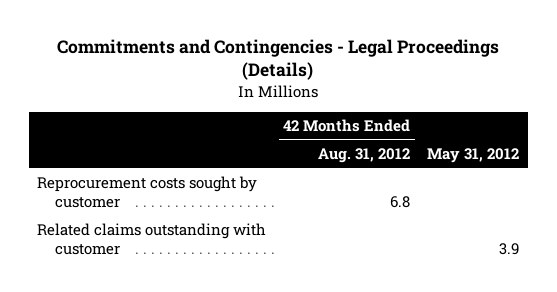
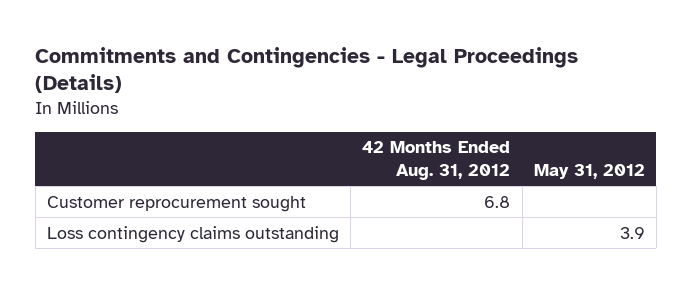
- Reprocurement costs sought by customer | 6.8 |
- Related claims outstanding with customer | | 3.9
+ Customer reprocurement sought | 6.8 |
+ Loss contingency claims outstanding | | 3.9

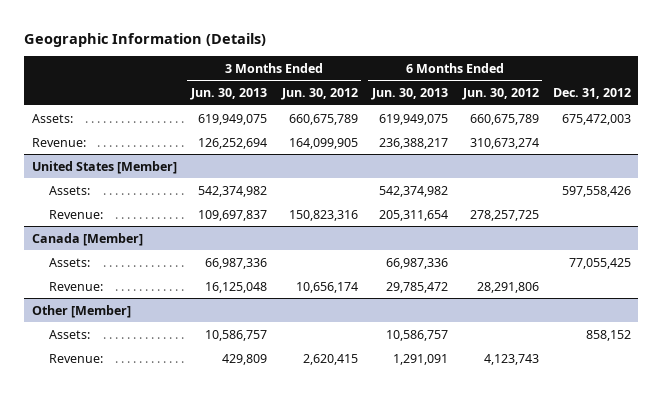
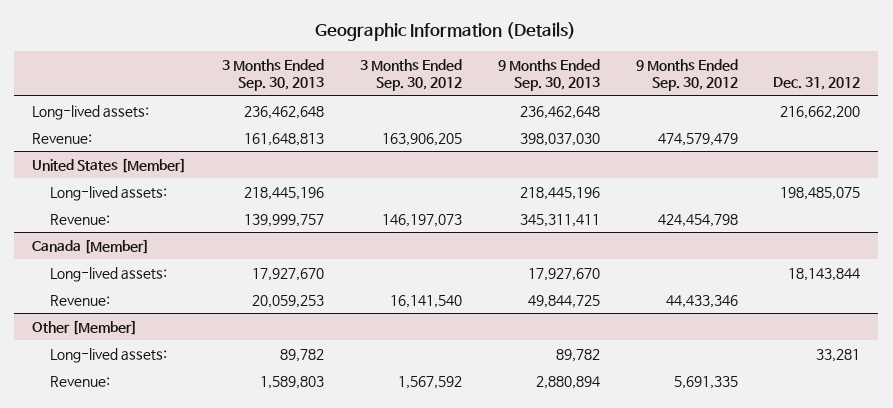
- | 3 Months Ended Jun. 30, 2013 | 3 Months Ended Jun. 30, 2012 | 6 Months Ended Jun. 30, 2013 | 6 Months Ended Jun. 30, 2012 | Dec. 31, 2012
+ | 3 Months Ended Sep. 30, 2013 | 3 Months Ended Sep. 30, 2012 | 9 Months Ended Sep. 30, 2013 | 9 Months Ended Sep. 30, 2012 | Dec. 31, 2012
- Assets: | 619,949,075 | 660,675,789 | 619,949,075 | 660,675,789 | 675,472,003
+ Long-lived assets: | 236,462,648 | | 236,462,648 | | 216,662,200
@ United States [Member]
- Assets: | 542,374,982 | | 542,374,982 | | 597,558,426
+ Long-lived assets: | 218,445,196 | | 218,445,196 | | 198,485,075
@ Canada [Member]
- Assets: | 66,987,336 | | 66,987,336 | | 77,055,425
+ Long-lived assets: | 17,927,670 | | 17,927,670 | | 18,143,844
@ Other [Member]
- Assets: | 10,586,757 | | 10,586,757 | | 858,152
+ Long-lived assets: | 89,782 | | 89,782 | | 33,281

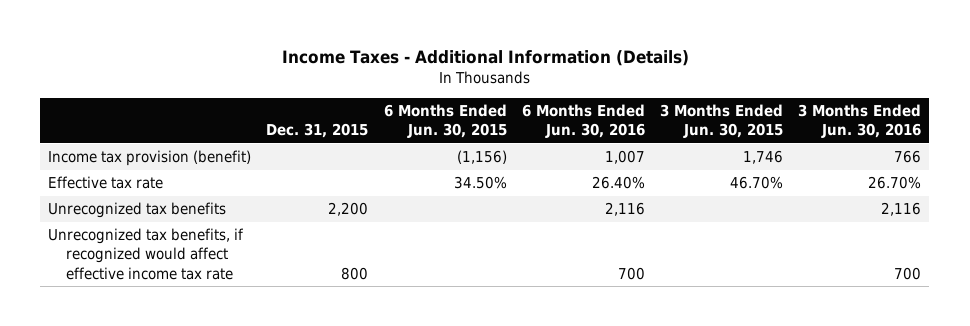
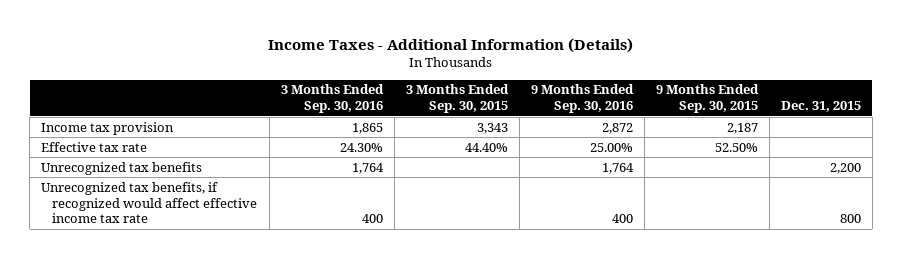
- | Dec. 31, 2015 | 6 Months Ended Jun. 30, 2015 | 6 Months Ended Jun. 30, 2016 | 3 Months Ended Jun. 30, 2015 | 3 Months Ended Jun. 30, 2016
+ | 3 Months Ended Sep. 30, 2016 | 3 Months Ended Sep. 30, 2015 | 9 Months Ended Sep. 30, 2016 | 9 Months Ended Sep. 30, 2015 | Dec. 31, 2015
- Income tax provision (benefit) | | (1,156) | 1,007 | 1,746 | 766
+ Income tax provision | 1,865 | 3,343 | 2,872 | 2,187 |

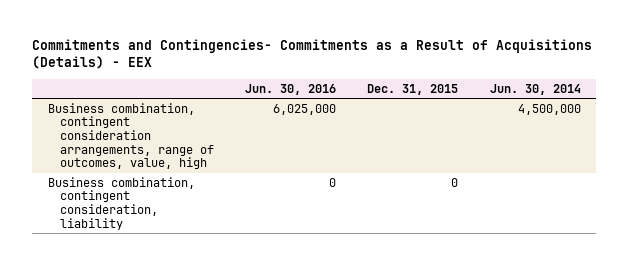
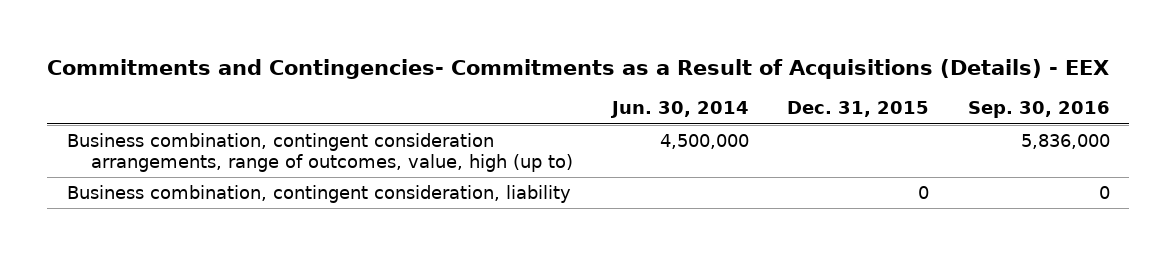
- | Jun. 30, 2016 | Dec. 31, 2015 | Jun. 30, 2014
+ | Jun. 30, 2014 | Dec. 31, 2015 | Sep. 30, 2016
- Business combination, contingent consideration arrangements, range of outcomes, value, high | 6,025,000 | | 4,500,000
+ Business combination, contingent consideration arrangements, range of outcomes, value, high (up to) | 4,500,000 | | 5,836,000

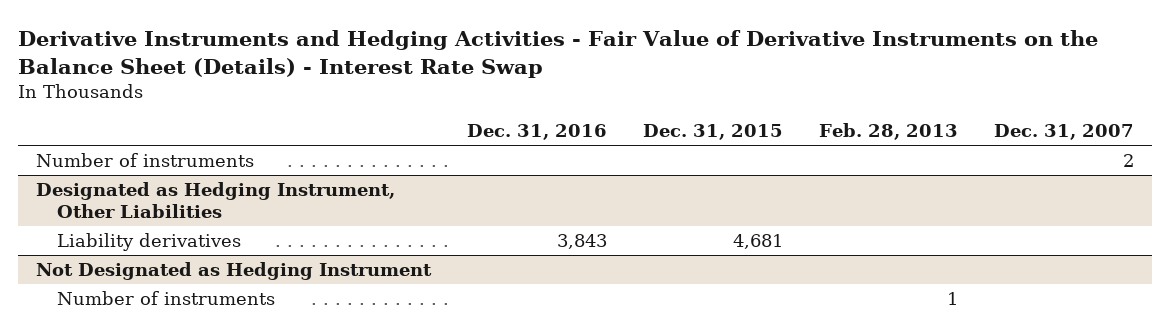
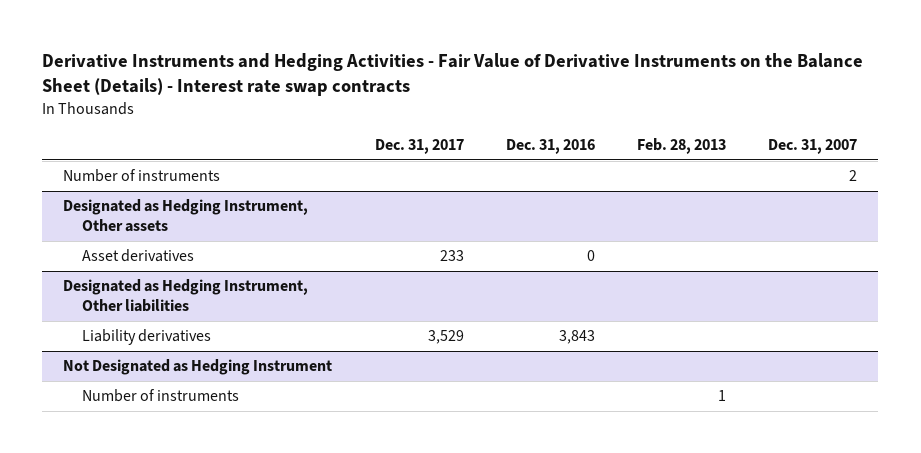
- Derivative Instruments and Hedging Activities - Fair Value of Derivative Instruments on the Balance Sheet (Details) - Interest Rate Swap
+ Derivative Instruments and Hedging Activities - Fair Value of Derivative Instruments on the Balance Sheet (Details) - Interest rate swap contracts
- | Dec. 31, 2016 | Dec. 31, 2015 | Feb. 28, 2013 | Dec. 31, 2007
+ | Dec. 31, 2017 | Dec. 31, 2016 | Feb. 28, 2013 | Dec. 31, 2007
- Designated as Hedging Instrument, Other Liabilities
+ Designated as Hedging Instrument, Other assets
+ Asset derivatives | 233 | 0 | |
+ Designated as Hedging Instrument, Other liabilities

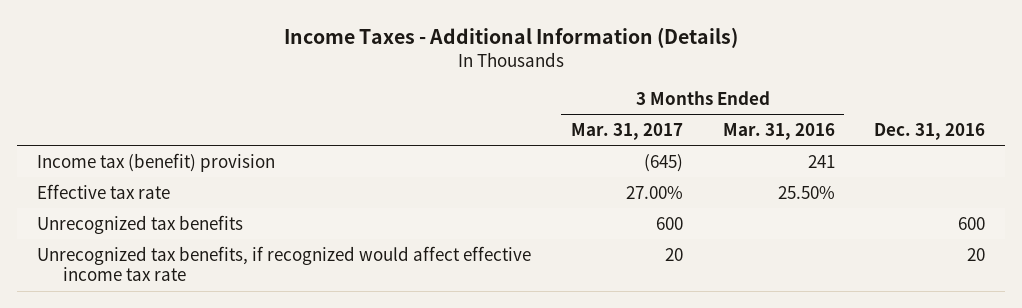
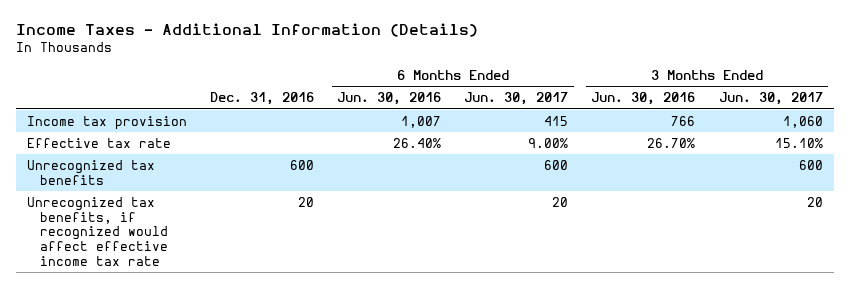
- | 3 Months Ended Mar. 31, 2017 | 3 Months Ended Mar. 31, 2016 | Dec. 31, 2016
+ | Dec. 31, 2016 | 6 Months Ended Jun. 30, 2016 | 6 Months Ended Jun. 30, 2017 | 3 Months Ended Jun. 30, 2016 | 3 Months Ended Jun. 30, 2017
- Income tax (benefit) provision | (645) | 241 |
+ Income tax provision | | 1,007 | 415 | 766 | 1,060

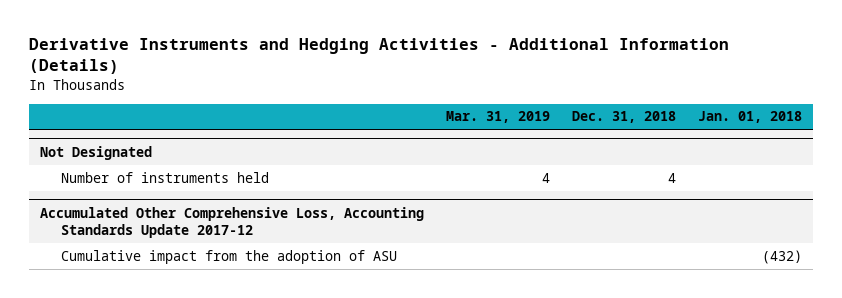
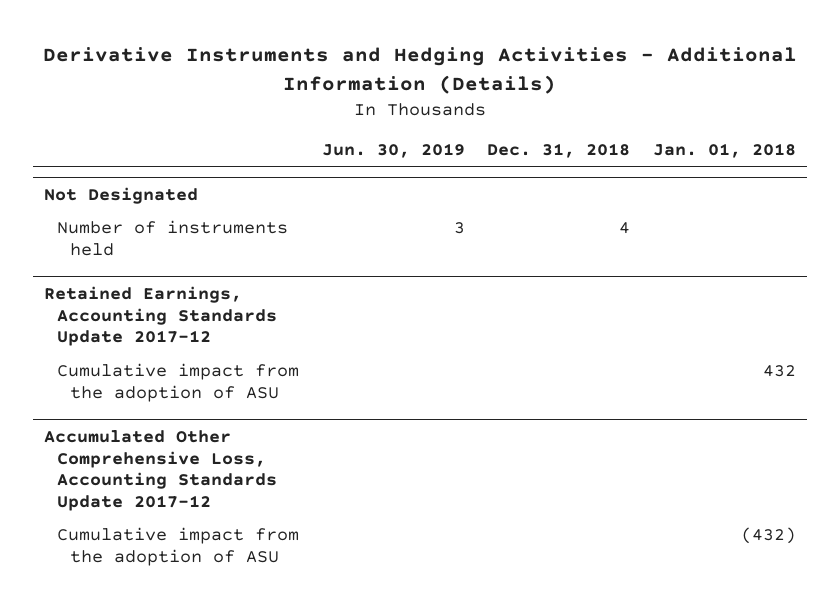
- | Mar. 31, 2019 | Dec. 31, 2018 | Jan. 01, 2018
+ | Jun. 30, 2019 | Dec. 31, 2018 | Jan. 01, 2018
+ Retained Earnings, Accounting Standards Update 2017-12
+ Cumulative impact from the adoption of ASU | | | 432

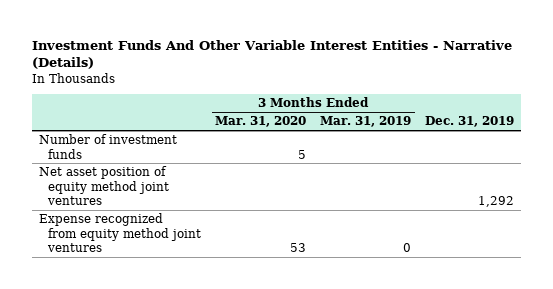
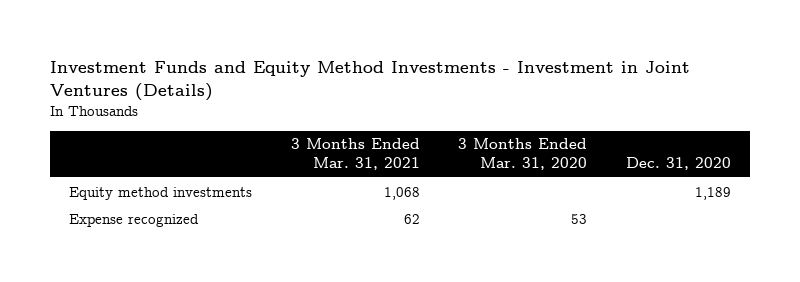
- Investment Funds And Other Variable Interest Entities - Narrative (Details)
+ Investment Funds and Equity Method Investments - Investment in Joint Ventures (Details)
- | 3 Months Ended Mar. 31, 2020 | 3 Months Ended Mar. 31, 2019 | Dec. 31, 2019
+ | 3 Months Ended Mar. 31, 2021 | 3 Months Ended Mar. 31, 2020 | Dec. 31, 2020
- Number of investment funds | 5 | |
- Net asset position of equity method joint ventures | | | 1,292
- Expense recognized from equity method joint ventures | 53 | 0 |
+ Equity method investments | 1,068 | | 1,189
+ Expense recognized | 62 | 53 |

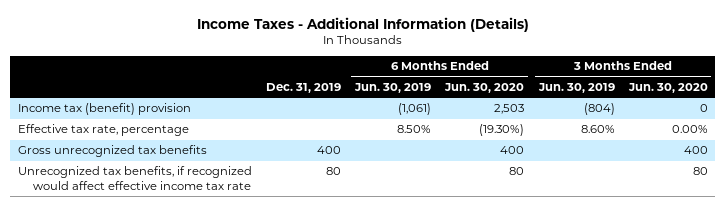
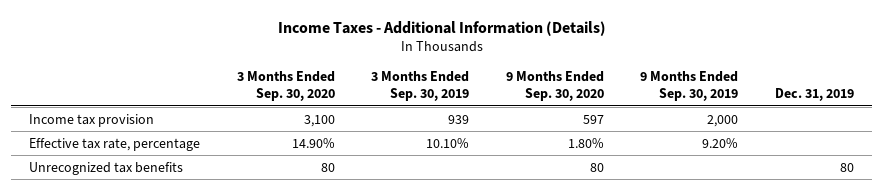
- | Dec. 31, 2019 | 6 Months Ended Jun. 30, 2019 | 6 Months Ended Jun. 30, 2020 | 3 Months Ended Jun. 30, 2019 | 3 Months Ended Jun. 30, 2020
+ | 3 Months Ended Sep. 30, 2020 | 3 Months Ended Sep. 30, 2019 | 9 Months Ended Sep. 30, 2020 | 9 Months Ended Sep. 30, 2019 | Dec. 31, 2019
- Income tax (benefit) provision | | (1,061) | 2,503 | (804) | 0
+ Income tax provision | 3,100 | 939 | 597 | 2,000 |
- Gross unrecognized tax benefits | 400 | | 400 | | 400
- Unrecognized tax benefits, if recognized would affect effective income tax rate | 80 | | 80 | | 80
+ Unrecognized tax benefits | 80 | | 80 | | 80

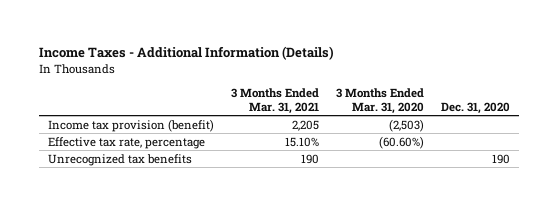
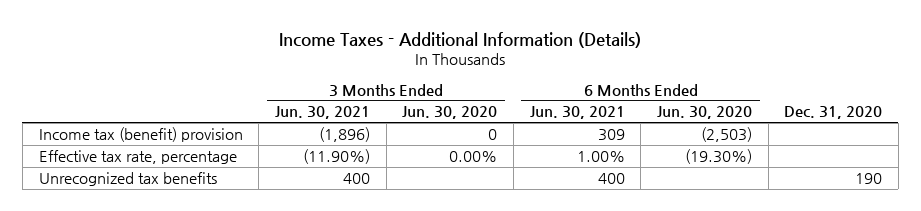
- | 3 Months Ended Mar. 31, 2021 | 3 Months Ended Mar. 31, 2020 | Dec. 31, 2020
+ | 3 Months Ended Jun. 30, 2021 | 3 Months Ended Jun. 30, 2020 | 6 Months Ended Jun. 30, 2021 | 6 Months Ended Jun. 30, 2020 | Dec. 31, 2020
- Income tax provision (benefit) | 2,205 | (2,503) |
+ Income tax (benefit) provision | (1,896) | 0 | 309 | (2,503) |

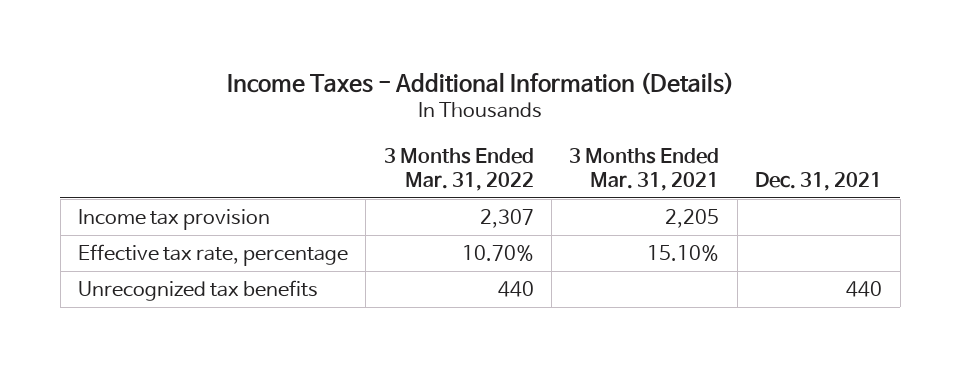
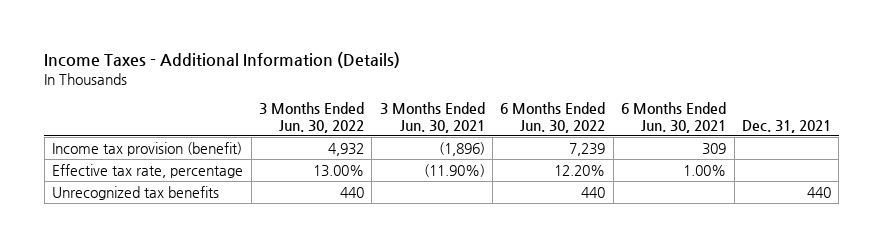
- | 3 Months Ended Mar. 31, 2022 | 3 Months Ended Mar. 31, 2021 | Dec. 31, 2021
+ | 3 Months Ended Jun. 30, 2022 | 3 Months Ended Jun. 30, 2021 | 6 Months Ended Jun. 30, 2022 | 6 Months Ended Jun. 30, 2021 | Dec. 31, 2021
- Income tax provision | 2,307 | 2,205 |
+ Income tax provision (benefit) | 4,932 | (1,896) | 7,239 | 309 |

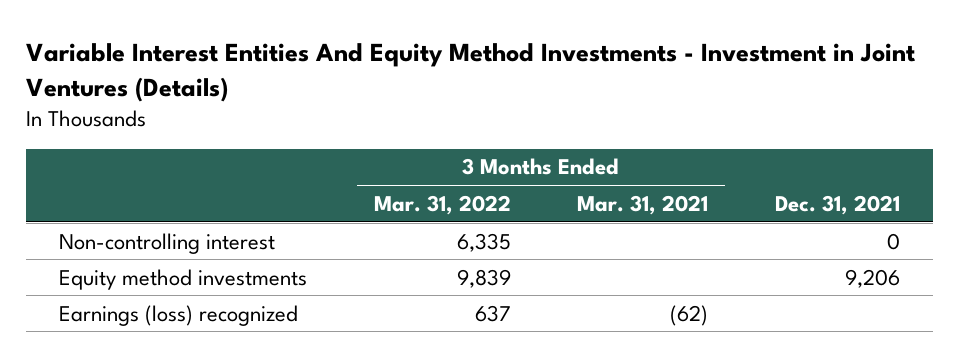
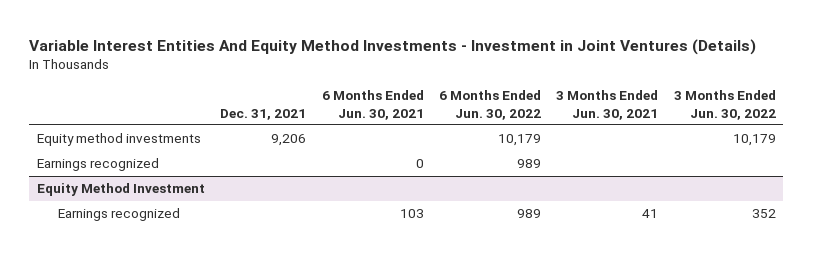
- | 3 Months Ended Mar. 31, 2022 | 3 Months Ended Mar. 31, 2021 | Dec. 31, 2021
+ | Dec. 31, 2021 | 6 Months Ended Jun. 30, 2021 | 6 Months Ended Jun. 30, 2022 | 3 Months Ended Jun. 30, 2021 | 3 Months Ended Jun. 30, 2022
- Non-controlling interest | 6,335 | | 0
- Earnings (loss) recognized | 637 | (62) |
+ Earnings recognized | | 0 | 989 | |
+ Equity Method Investment
+ Earnings recognized | | 103 | 989 | 41 | 352

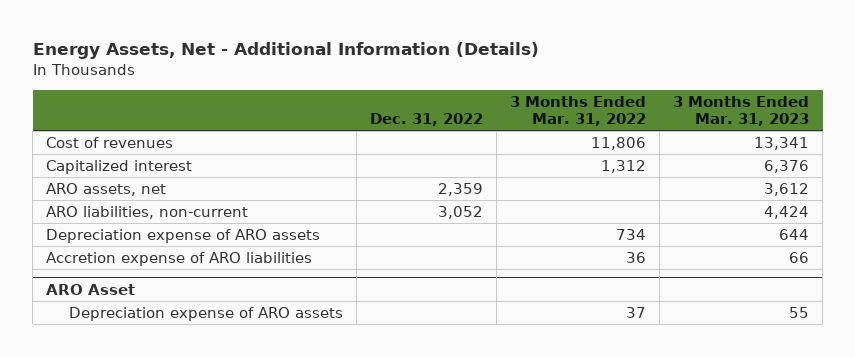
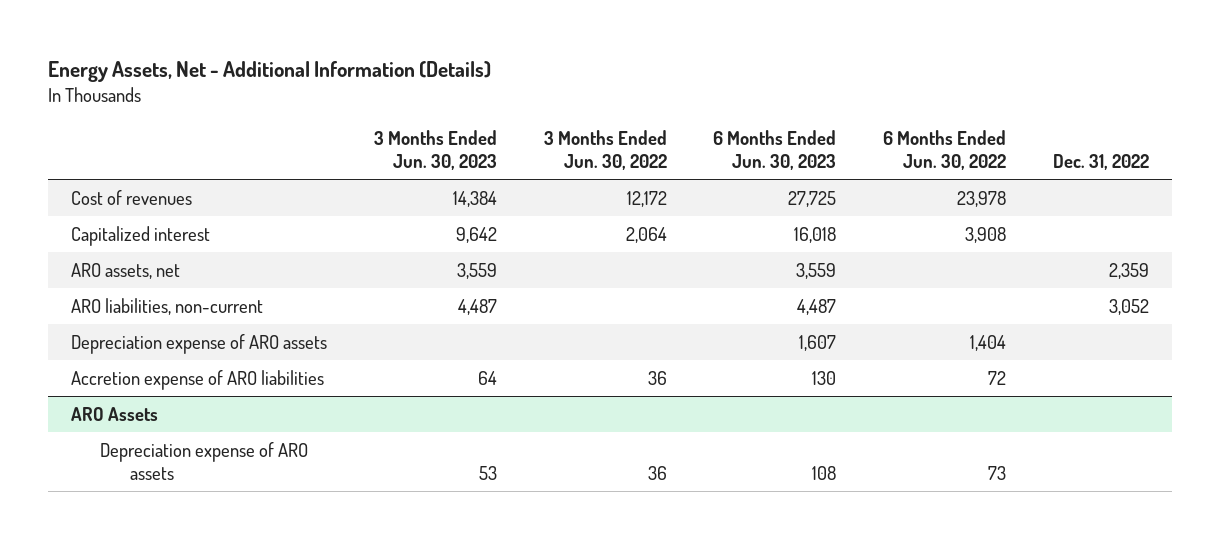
- | Dec. 31, 2022 | 3 Months Ended Mar. 31, 2022 | 3 Months Ended Mar. 31, 2023
+ | 3 Months Ended Jun. 30, 2023 | 3 Months Ended Jun. 30, 2022 | 6 Months Ended Jun. 30, 2023 | 6 Months Ended Jun. 30, 2022 | Dec. 31, 2022
- ARO Asset
+ ARO Assets

